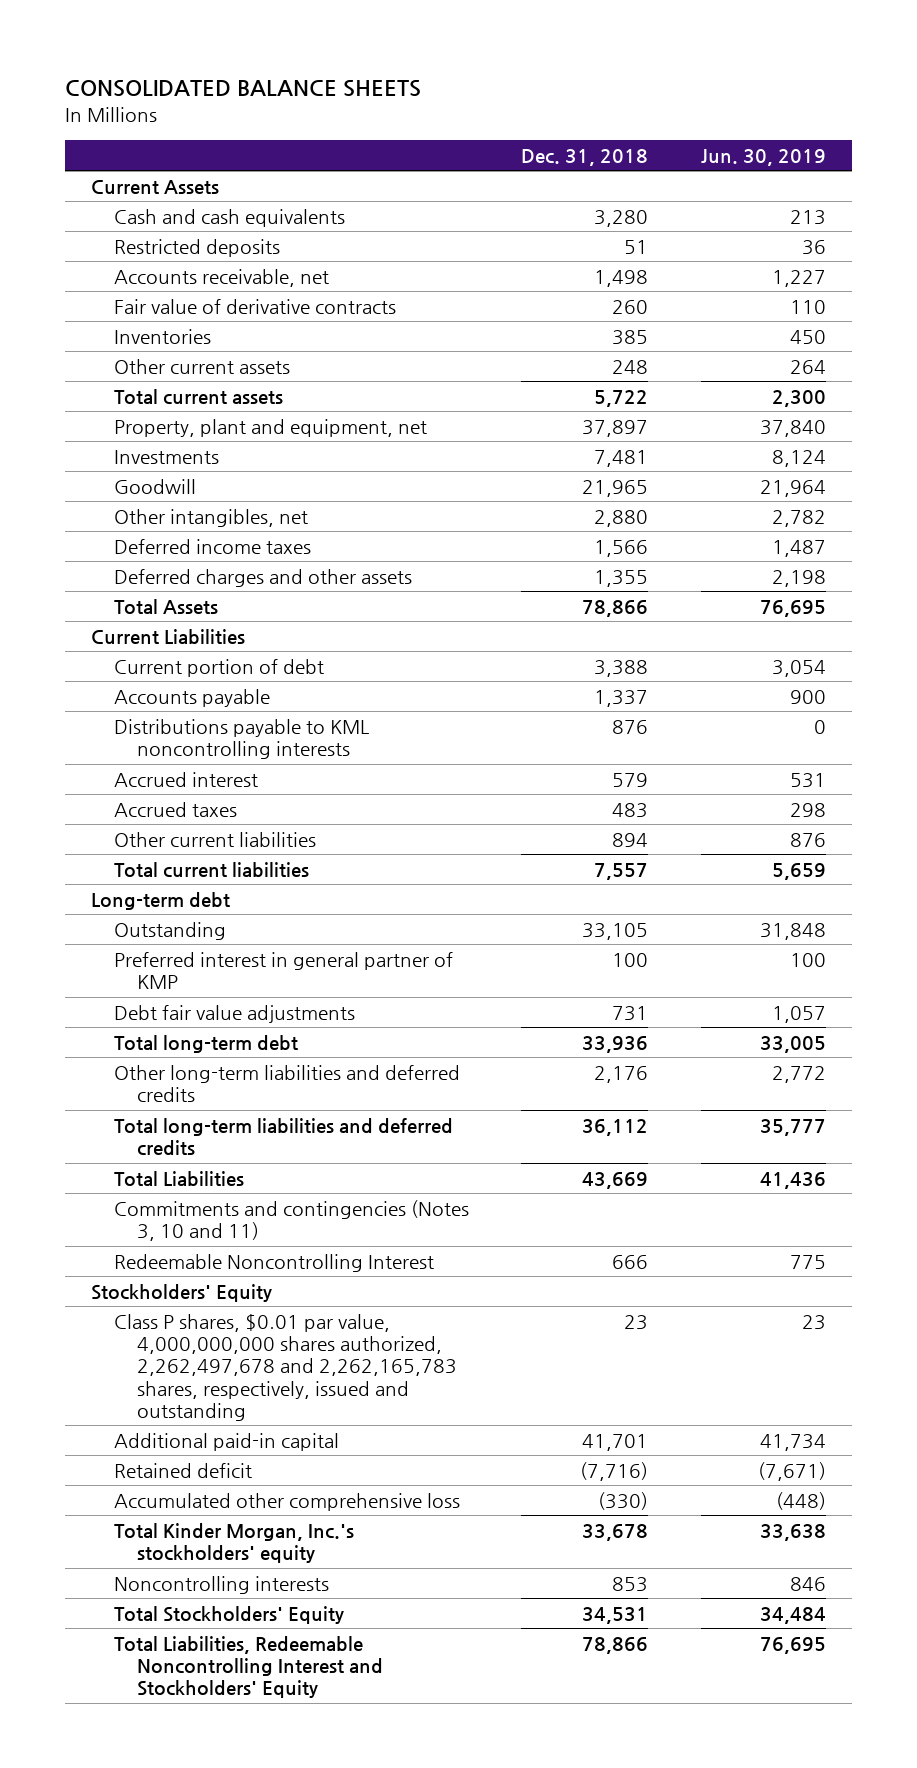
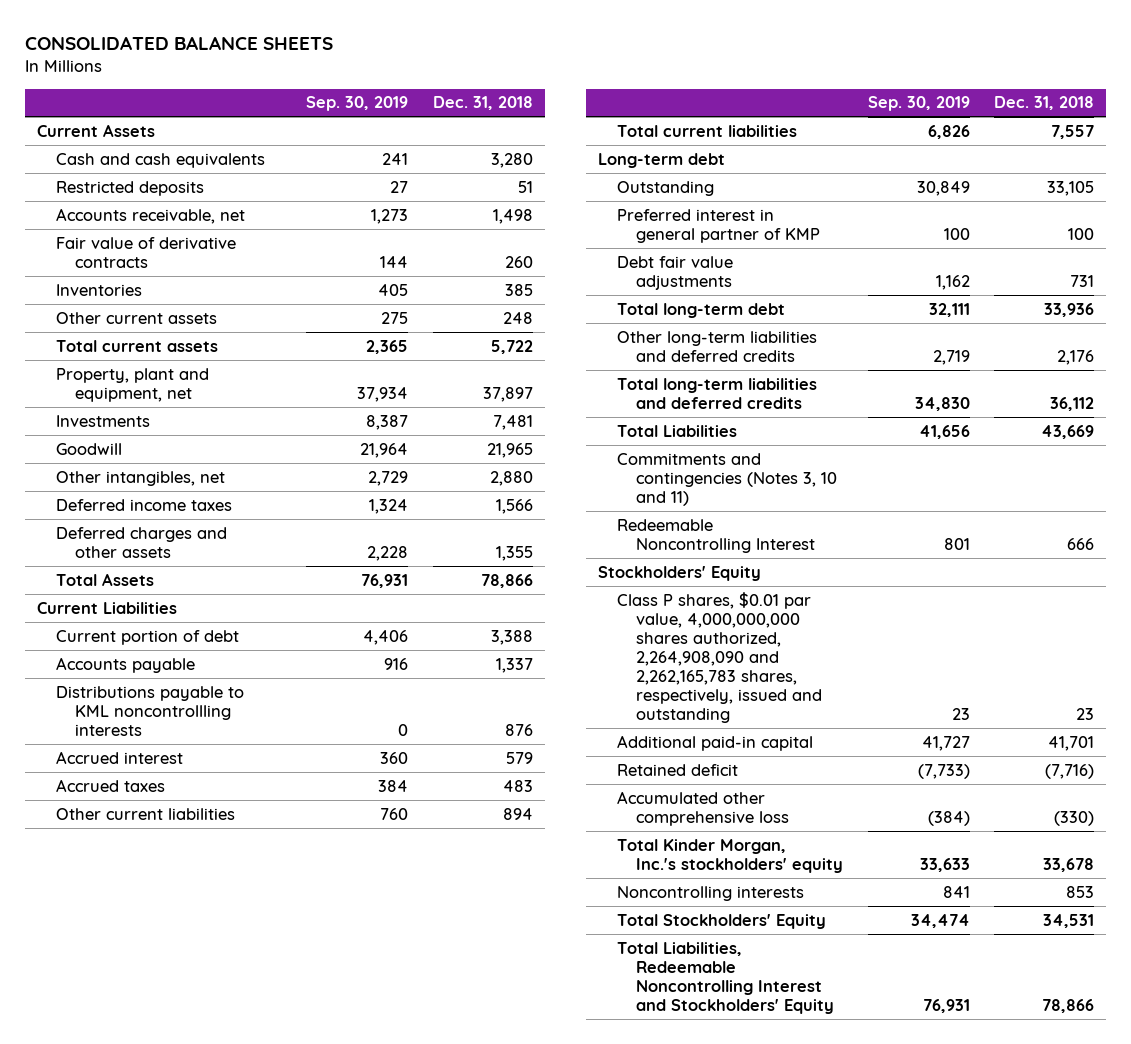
- | Dec. 31, 2018 | Jun. 30, 2019
+ | Sep. 30, 2019 | Dec. 31, 2018
- Distributions payable to KML noncontrolling interests | 876 | 0
+ Distributions payable to KML noncontrollling interests | 0 | 876
- Class P shares, $0.01 par value, 4,000,000,000 shares authorized, 2,262,497,678 and 2,262,165,783 shares, respectively, issued and outstanding | 23 | 23
+ Class P shares, $0.01 par value, 4,000,000,000 shares authorized, 2,264,908,090 and 2,262,165,783 shares, respectively, issued and outstanding | 23 | 23

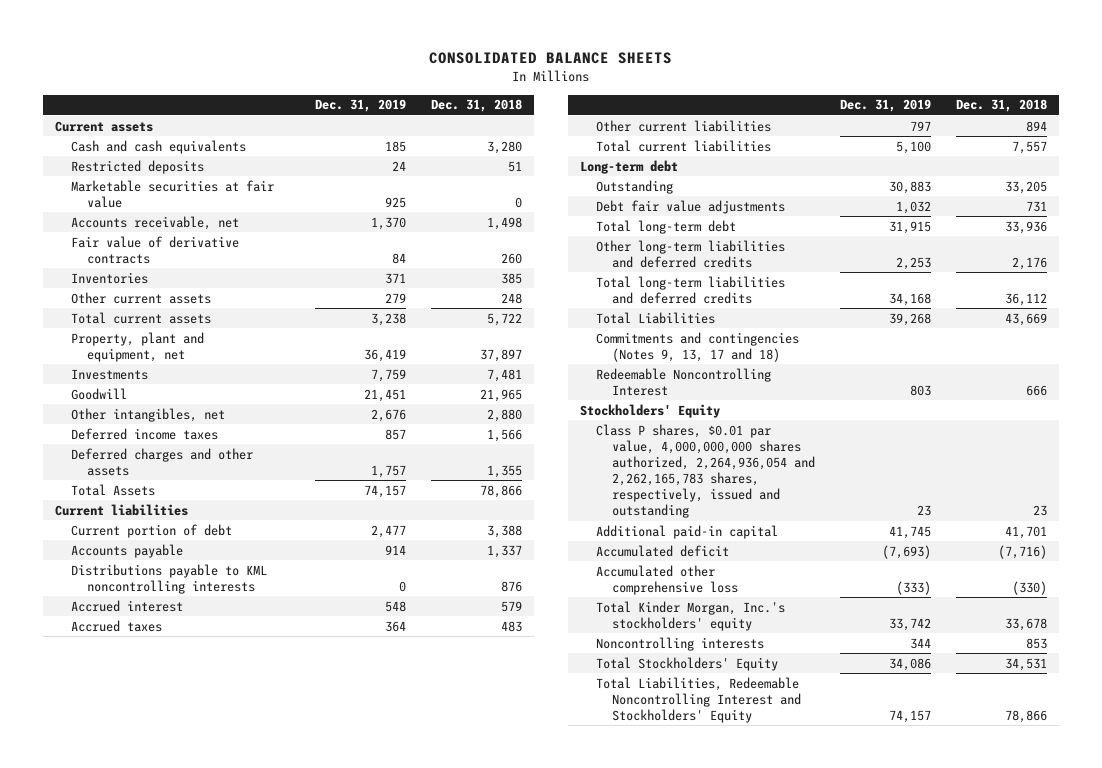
- | Sep. 30, 2019 | Dec. 31, 2018
+ | Dec. 31, 2019 | Dec. 31, 2018
- Current Assets
+ Current assets
+ Marketable securities at fair value | 925 | 0
- Current Liabilities
+ Current liabilities
- Distributions payable to KML noncontrollling interests | 0 | 876
+ Distributions payable to KML noncontrolling interests | 0 | 876
- Outstanding | 30,849 | 33,105
- Preferred interest in general partner of KMP | 100 | 100
+ Outstanding | 30,883 | 33,205
- Commitments and contingencies (Notes 3, 10 and 11)
+ Commitments and contingencies (Notes 9, 13, 17 and 18)
- Class P shares, $0.01 par value, 4,000,000,000 shares authorized, 2,264,908,090 and 2,262,165,783 shares, respectively, issued and outstanding | 23 | 23
+ Class P shares, $0.01 par value, 4,000,000,000 shares authorized, 2,264,936,054 and 2,262,165,783 shares, respectively, issued and outstanding | 23 | 23
- Retained deficit | (7,733) | (7,716)
+ Accumulated deficit | (7,693) | (7,716)

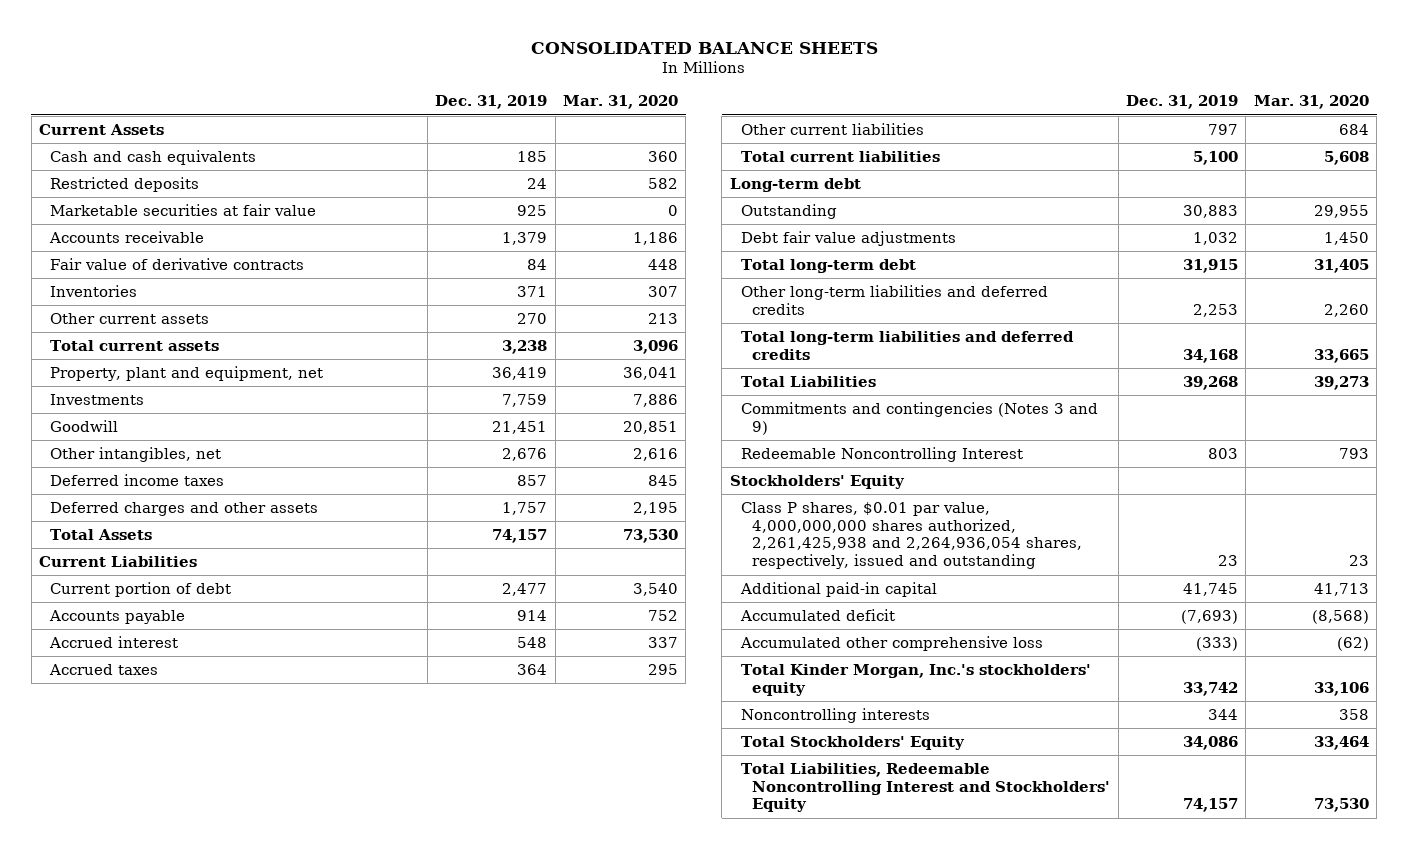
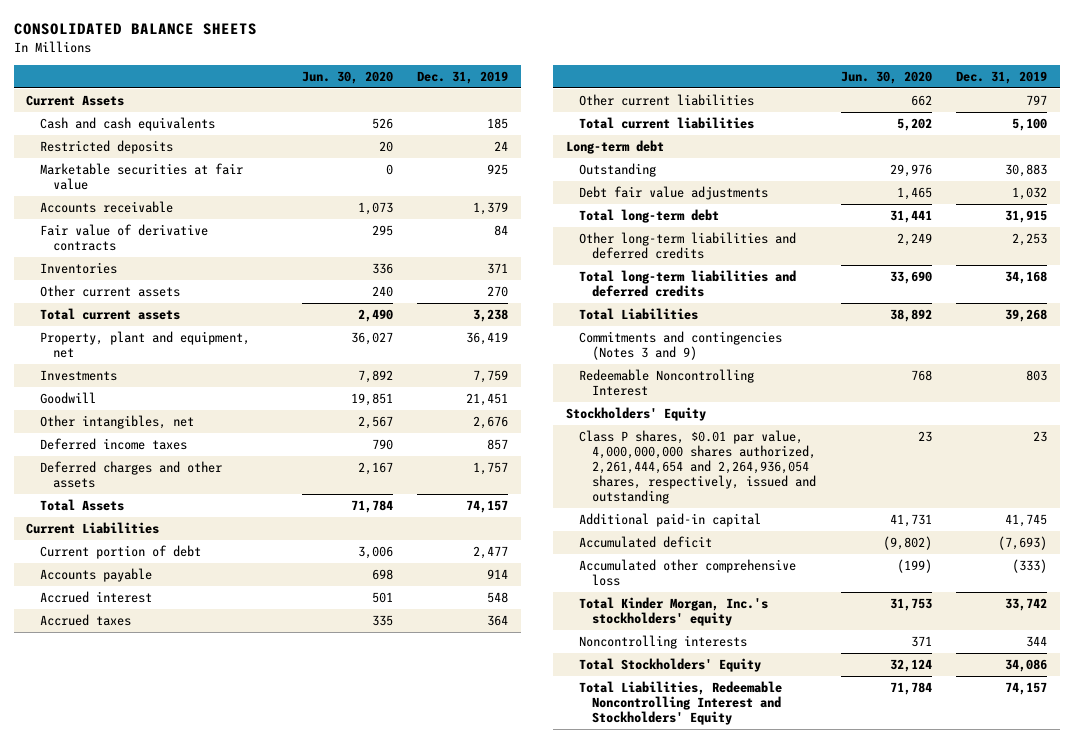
- | Dec. 31, 2019 | Mar. 31, 2020
+ | Jun. 30, 2020 | Dec. 31, 2019
- Class P shares, $0.01 par value, 4,000,000,000 shares authorized, 2,261,425,938 and 2,264,936,054 shares, respectively, issued and outstanding | 23 | 23
+ Class P shares, $0.01 par value, 4,000,000,000 shares authorized, 2,261,444,654 and 2,264,936,054 shares, respectively, issued and outstanding | 23 | 23

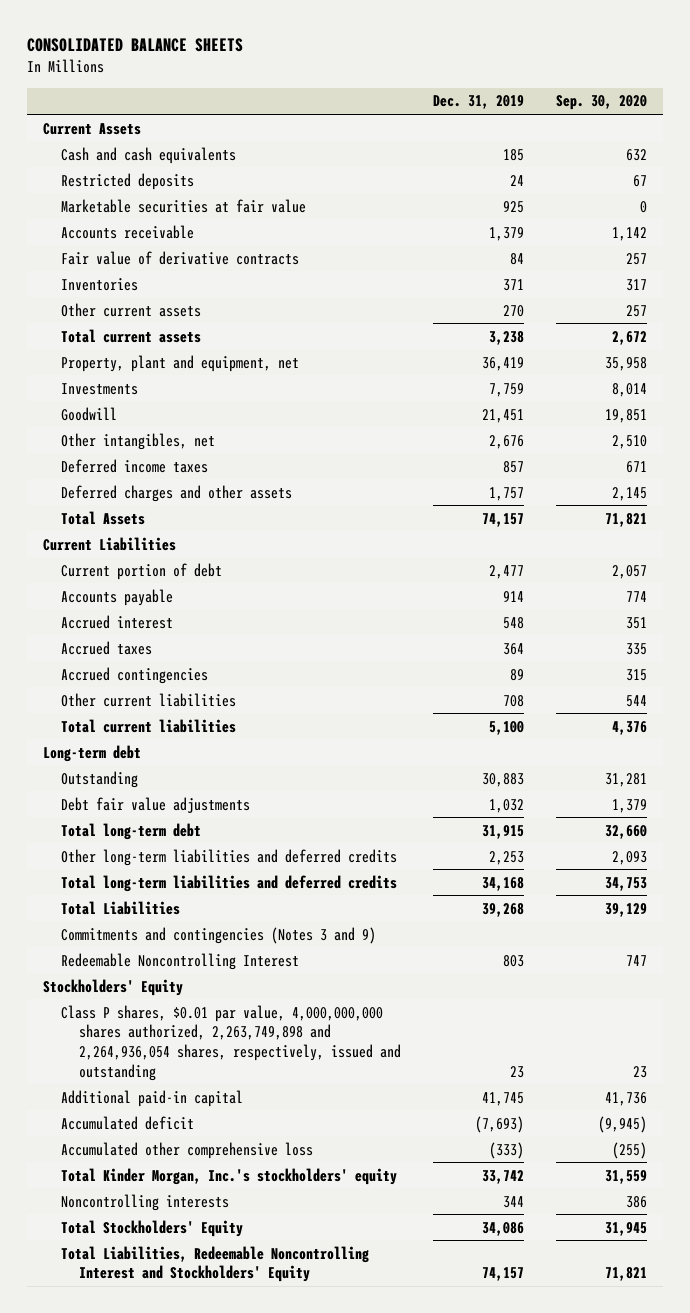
- | Jun. 30, 2020 | Dec. 31, 2019
+ | Dec. 31, 2019 | Sep. 30, 2020
- Other current liabilities | 662 | 797
+ Accrued contingencies | 89 | 315
+ Other current liabilities | 708 | 544
- Class P shares, $0.01 par value, 4,000,000,000 shares authorized, 2,261,444,654 and 2,264,936,054 shares, respectively, issued and outstanding | 23 | 23
+ Class P shares, $0.01 par value, 4,000,000,000 shares authorized, 2,263,749,898 and 2,264,936,054 shares, respectively, issued and outstanding | 23 | 23

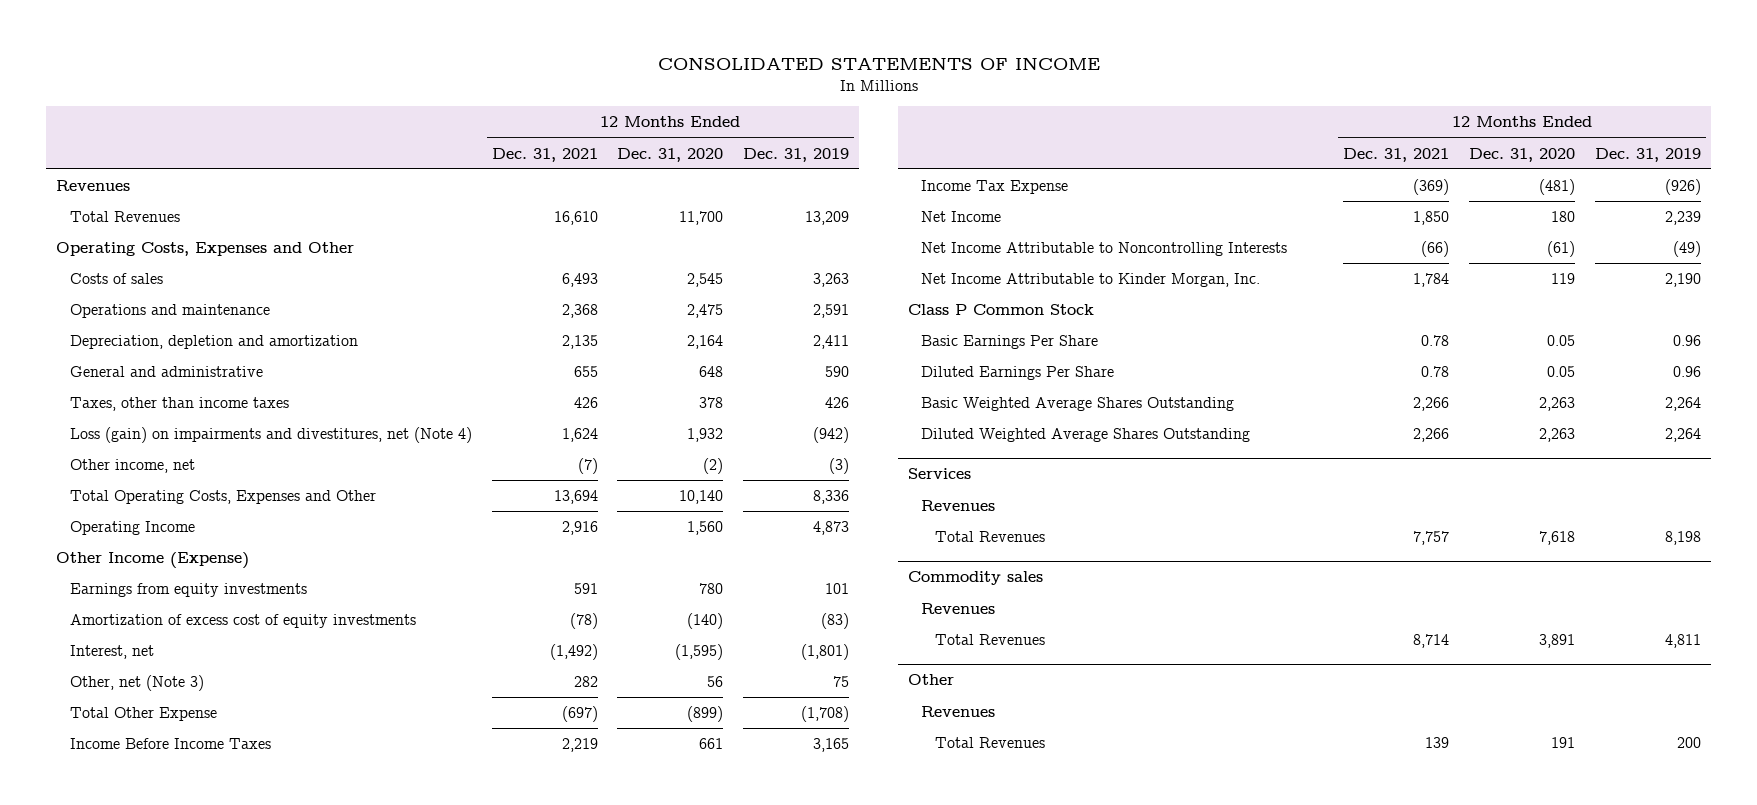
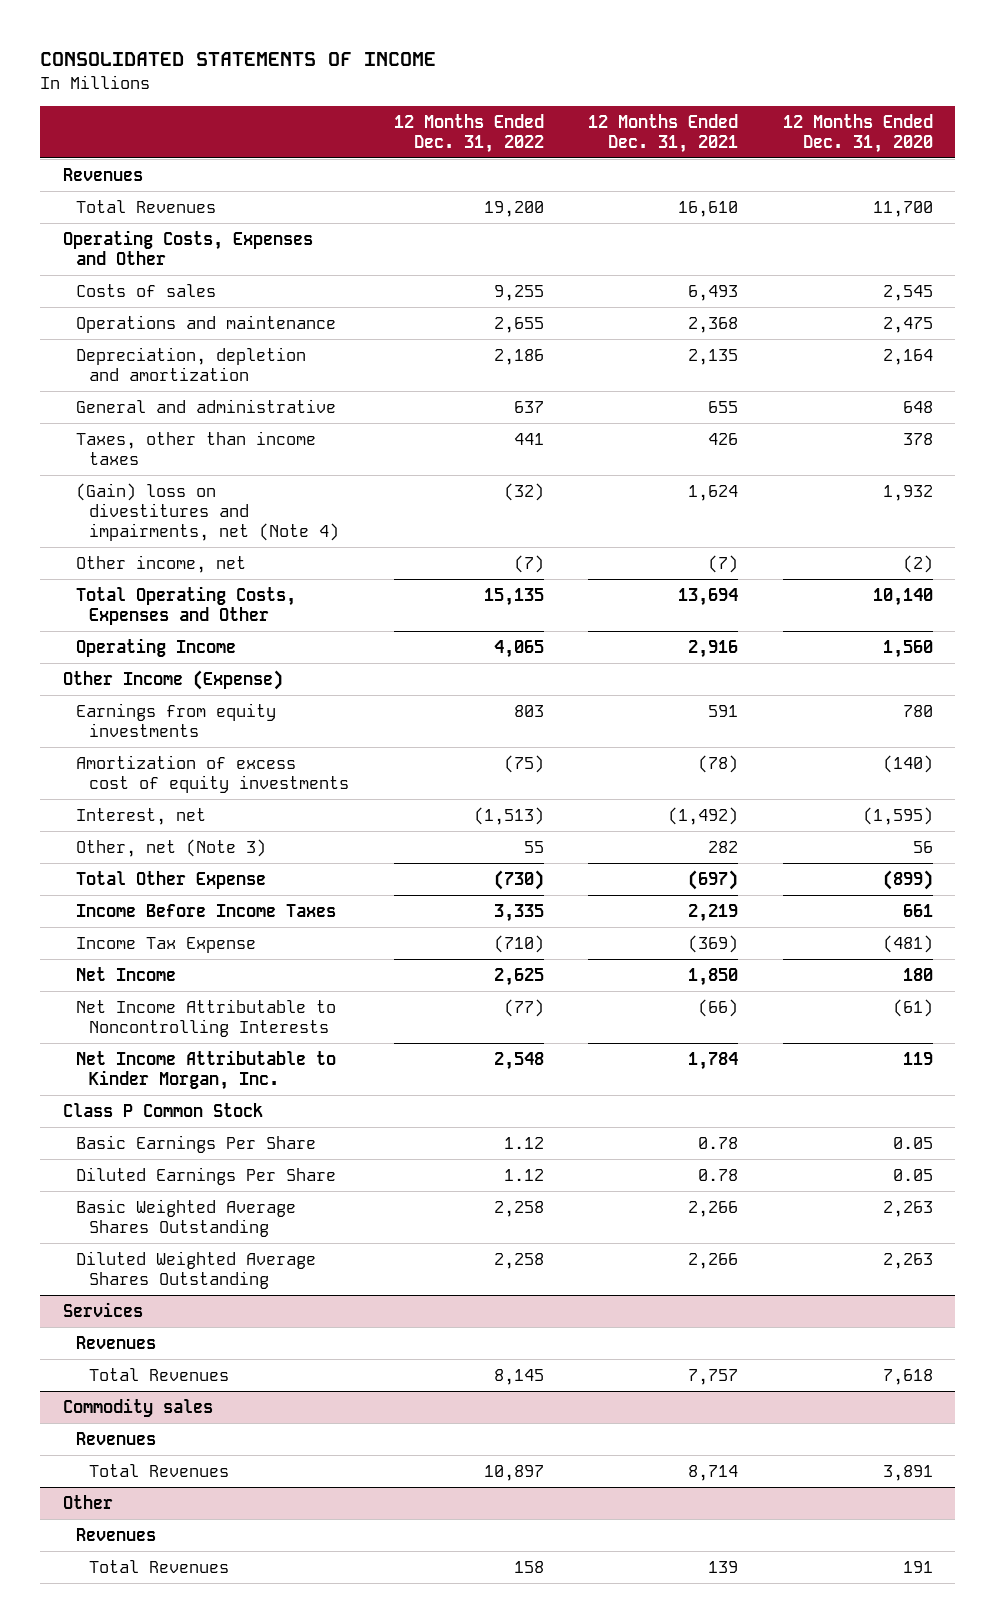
- | 12 Months Ended Dec. 31, 2021 | 12 Months Ended Dec. 31, 2020 | 12 Months Ended Dec. 31, 2019
+ | 12 Months Ended Dec. 31, 2022 | 12 Months Ended Dec. 31, 2021 | 12 Months Ended Dec. 31, 2020
- Loss (gain) on impairments and divestitures, net (Note 4) | 1,624 | 1,932 | (942)
+ (Gain) loss on divestitures and impairments, net (Note 4) | (32) | 1,624 | 1,932

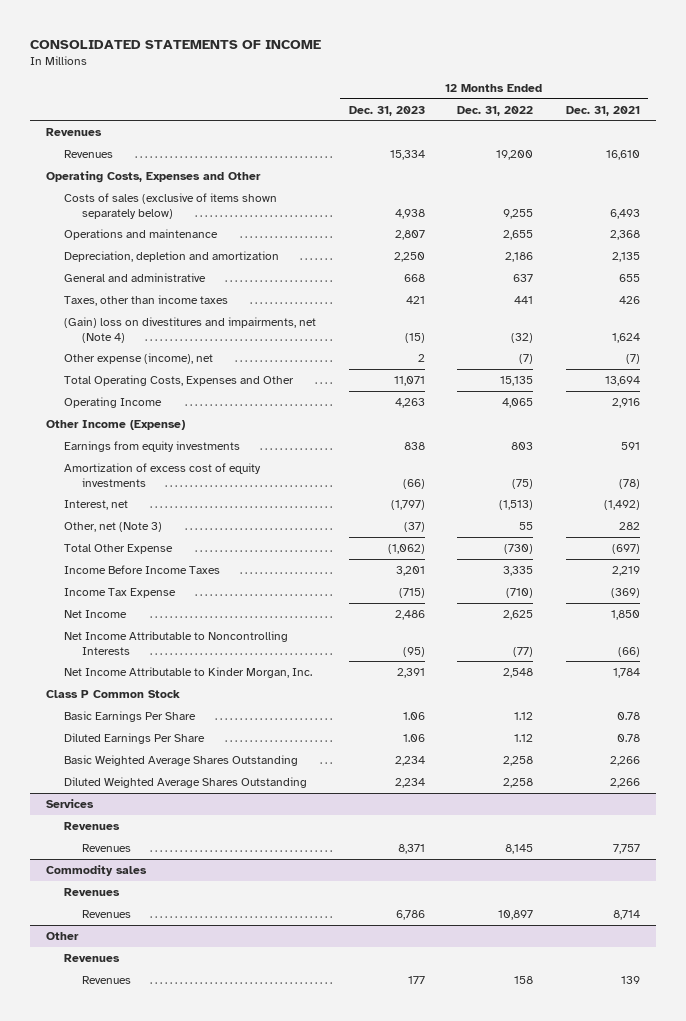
- | 12 Months Ended Dec. 31, 2022 | 12 Months Ended Dec. 31, 2021 | 12 Months Ended Dec. 31, 2020
+ | 12 Months Ended Dec. 31, 2023 | 12 Months Ended Dec. 31, 2022 | 12 Months Ended Dec. 31, 2021
- Total Revenues | 19,200 | 16,610 | 11,700
+ Revenues | 15,334 | 19,200 | 16,610
- Costs of sales | 9,255 | 6,493 | 2,545
+ Costs of sales (exclusive of items shown separately below) | 4,938 | 9,255 | 6,493
- Other income, net | (7) | (7) | (2)
+ Other expense (income), net | 2 | (7) | (7)
@ Services
- Total Revenues | 8,145 | 7,757 | 7,618
+ Revenues | 8,371 | 8,145 | 7,757
@ Commodity sales
- Total Revenues | 10,897 | 8,714 | 3,891
+ Revenues | 6,786 | 10,897 | 8,714
@ Other
- Total Revenues | 158 | 139 | 191
+ Revenues | 177 | 158 | 139

